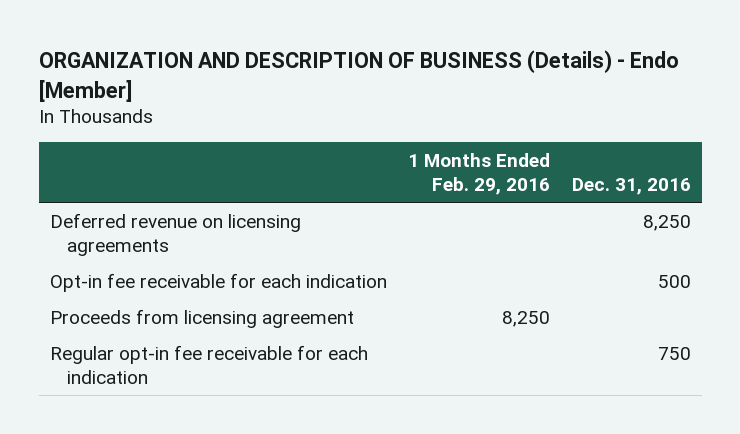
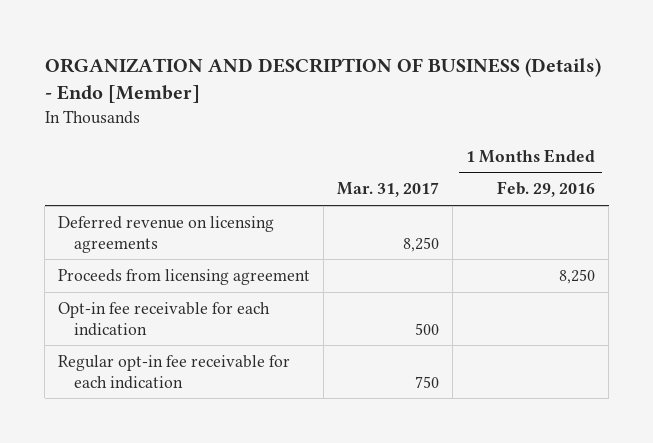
- | 1 Months Ended Feb. 29, 2016 | Dec. 31, 2016
+ | Mar. 31, 2017 | 1 Months Ended Feb. 29, 2016
moved down: Opt-in fee receivable for each indication | 500 |

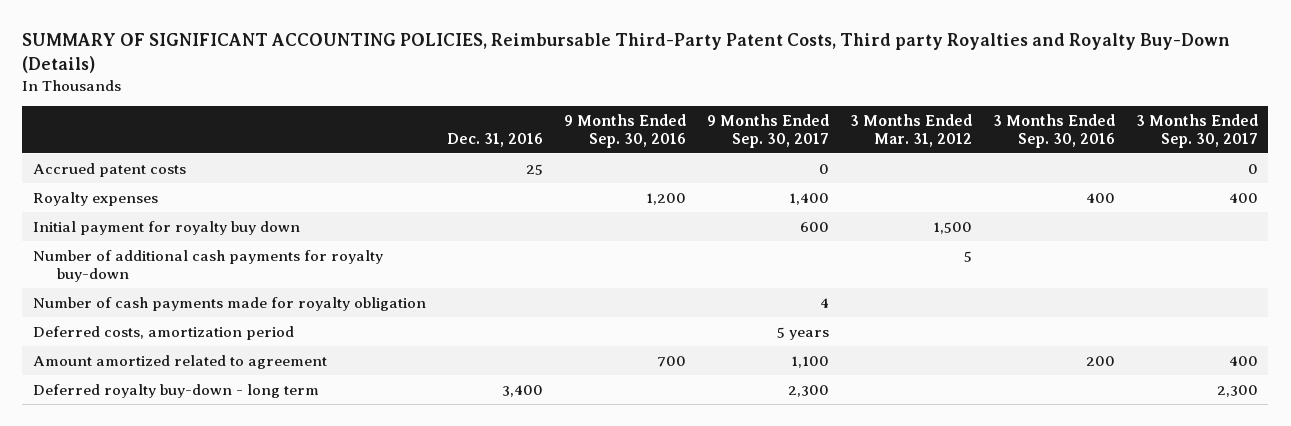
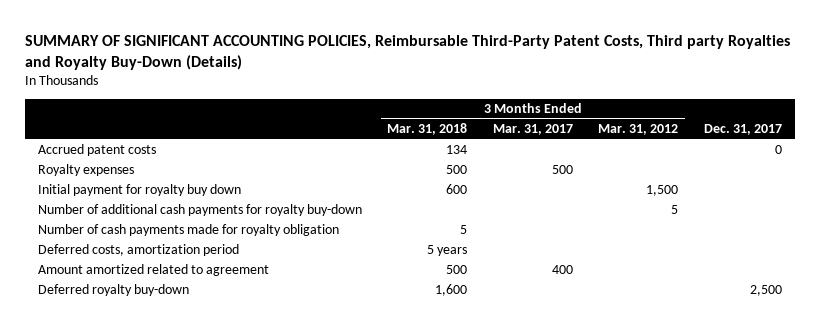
- | Dec. 31, 2016 | 9 Months Ended Sep. 30, 2016 | 9 Months Ended Sep. 30, 2017 | 3 Months Ended Mar. 31, 2012 | 3 Months Ended Sep. 30, 2016 | 3 Months Ended Sep. 30, 2017
+ | 3 Months Ended Mar. 31, 2018 | 3 Months Ended Mar. 31, 2017 | 3 Months Ended Mar. 31, 2012 | Dec. 31, 2017
- Deferred royalty buy-down - long term | 3,400 | | 2,300 | | | 2,300
+ Deferred royalty buy-down | 1,600 | | | 2,500

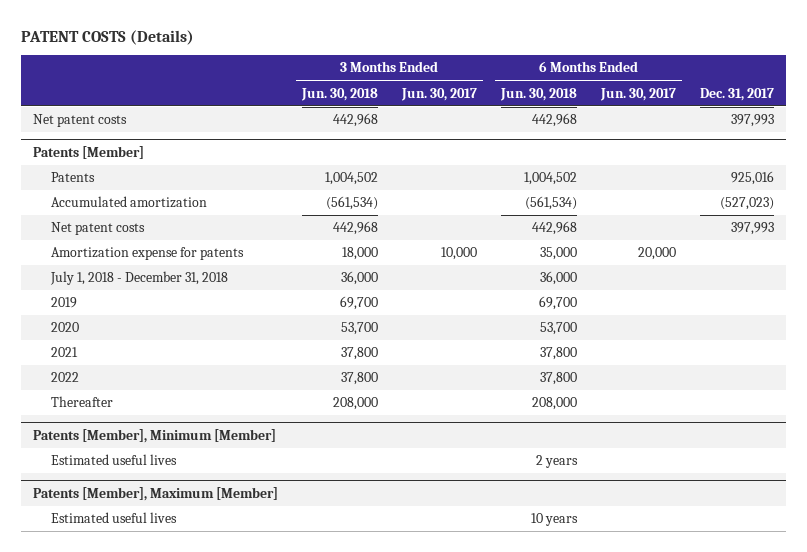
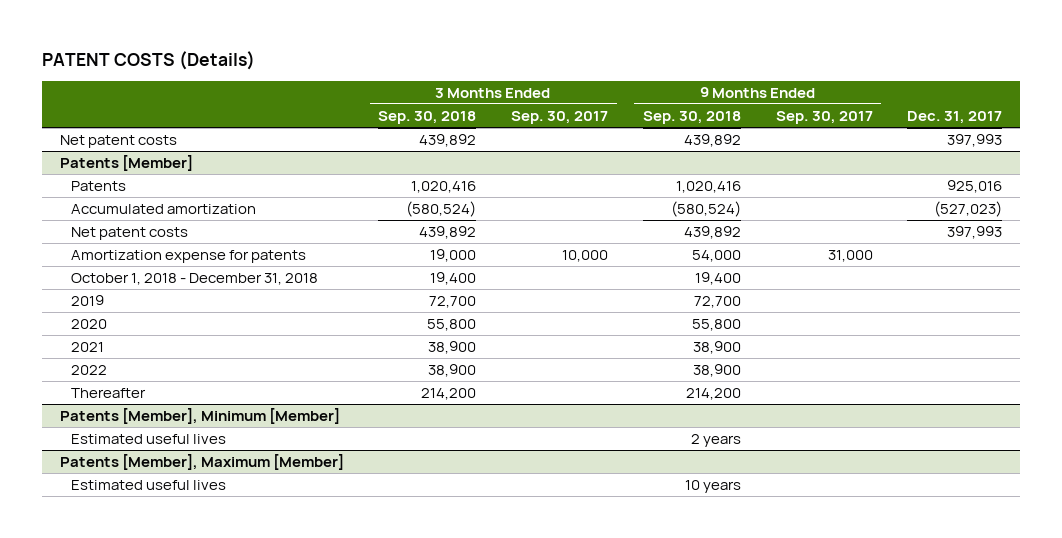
- | 3 Months Ended Jun. 30, 2018 | 3 Months Ended Jun. 30, 2017 | 6 Months Ended Jun. 30, 2018 | 6 Months Ended Jun. 30, 2017 | Dec. 31, 2017
+ | 3 Months Ended Sep. 30, 2018 | 3 Months Ended Sep. 30, 2017 | 9 Months Ended Sep. 30, 2018 | 9 Months Ended Sep. 30, 2017 | Dec. 31, 2017
@ Patents [Member]
- July 1, 2018 - December 31, 2018 | 36,000 | | 36,000 | |
+ October 1, 2018 - December 31, 2018 | 19,400 | | 19,400 | |

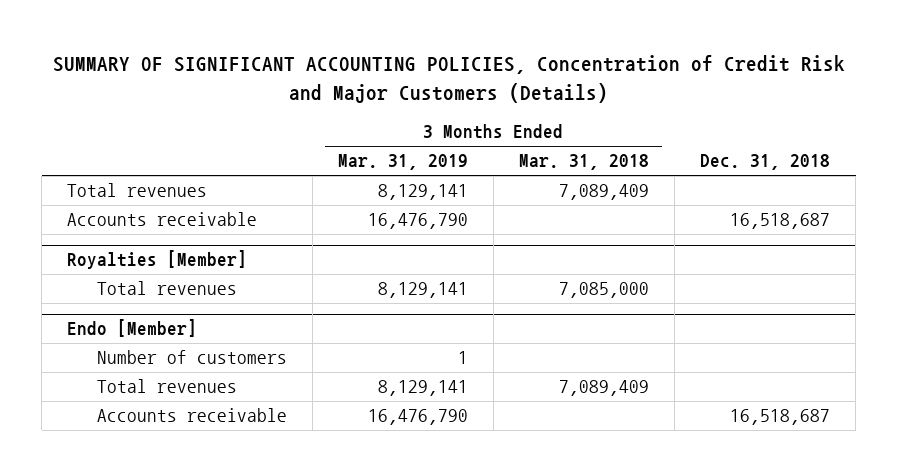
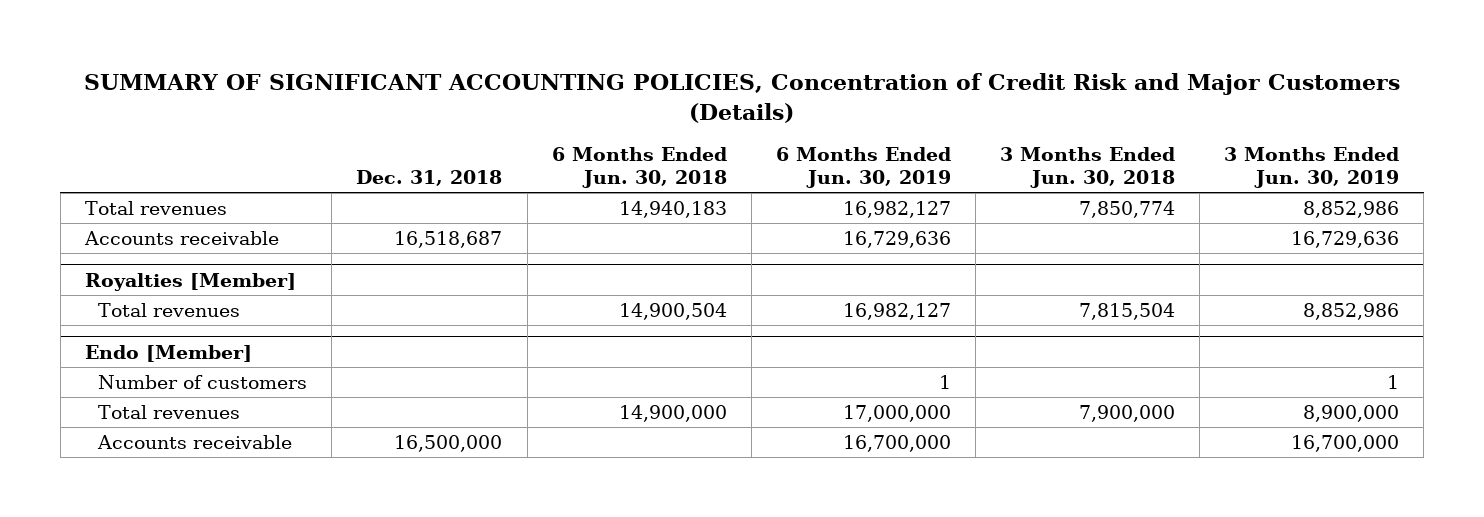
- | 3 Months Ended Mar. 31, 2019 | 3 Months Ended Mar. 31, 2018 | Dec. 31, 2018
+ | Dec. 31, 2018 | 6 Months Ended Jun. 30, 2018 | 6 Months Ended Jun. 30, 2019 | 3 Months Ended Jun. 30, 2018 | 3 Months Ended Jun. 30, 2019
@ Endo [Member]
- Accounts receivable | 16,476,790 | | 16,518,687
+ Accounts receivable | 16,500,000 | | 16,700,000 | | 16,700,000

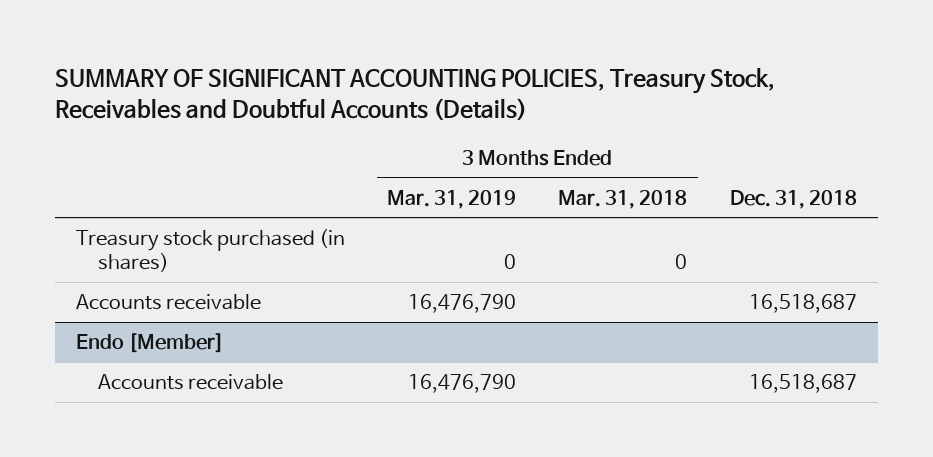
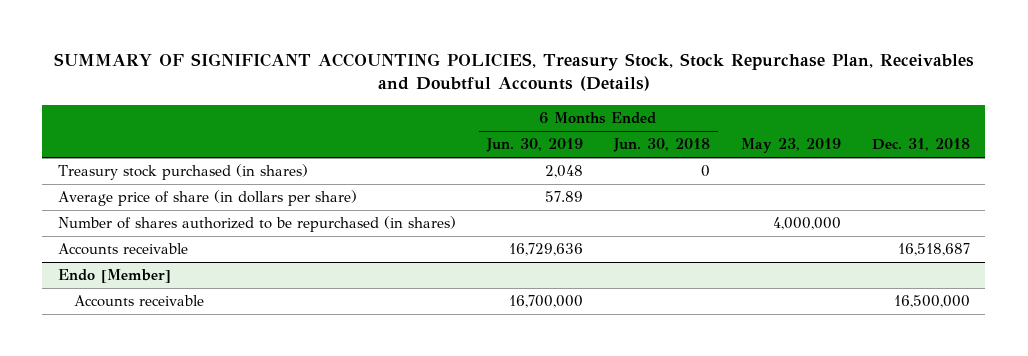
- SUMMARY OF SIGNIFICANT ACCOUNTING POLICIES, Treasury Stock, Receivables and Doubtful Accounts (Details)
+ SUMMARY OF SIGNIFICANT ACCOUNTING POLICIES, Treasury Stock, Stock Repurchase Plan, Receivables and Doubtful Accounts (Details)
- | 3 Months Ended Mar. 31, 2019 | 3 Months Ended Mar. 31, 2018 | Dec. 31, 2018
+ | 6 Months Ended Jun. 30, 2019 | 6 Months Ended Jun. 30, 2018 | May 23, 2019 | Dec. 31, 2018
+ Average price of share (in dollars per share) | 57.89 | | |
+ Number of shares authorized to be repurchased (in shares) | | | 4,000,000 |
@ Endo [Member]
- Accounts receivable | 16,476,790 | | 16,518,687
+ Accounts receivable | 16,700,000 | | | 16,500,000

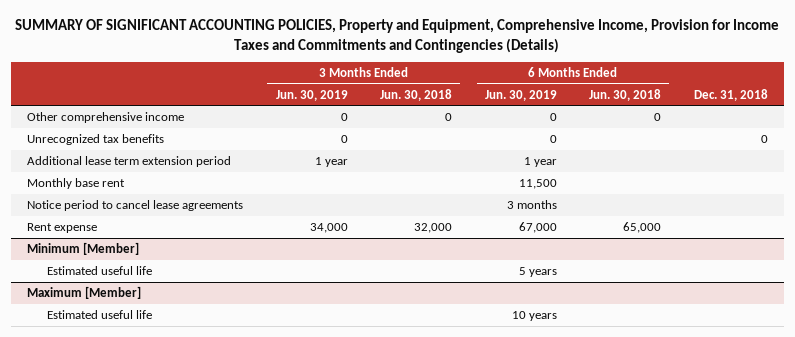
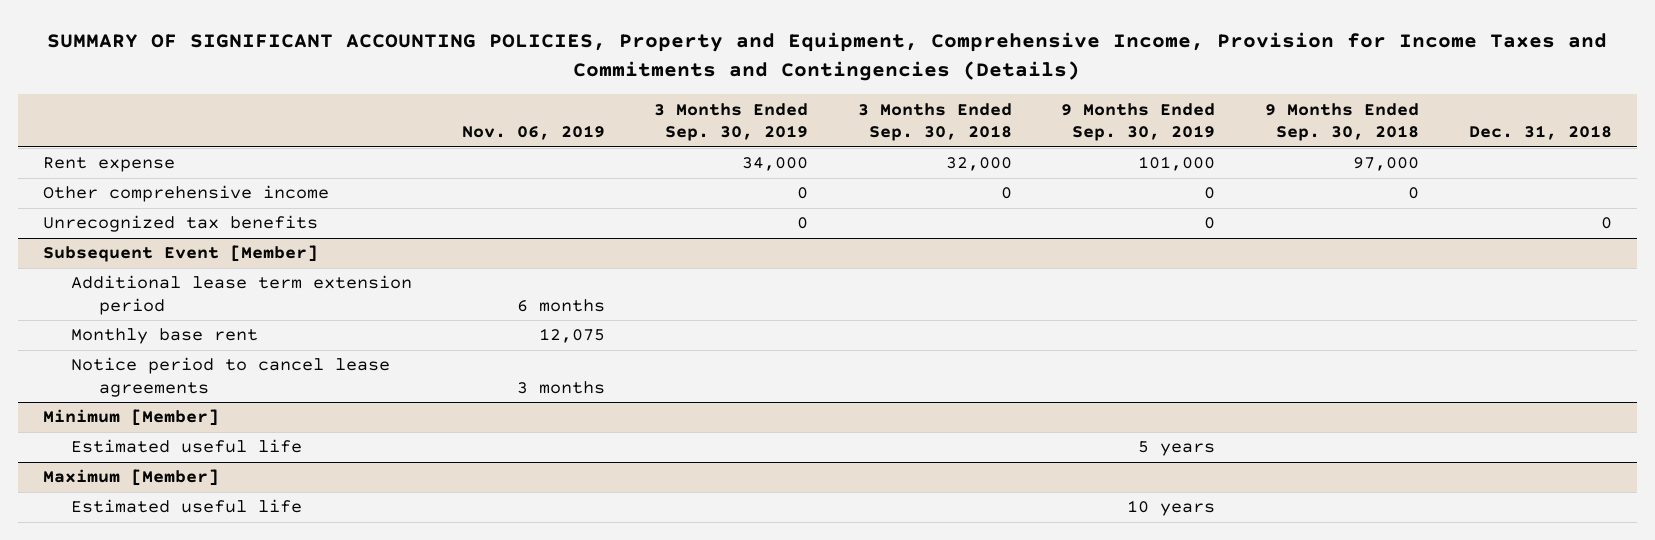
- | 3 Months Ended Jun. 30, 2019 | 3 Months Ended Jun. 30, 2018 | 6 Months Ended Jun. 30, 2019 | 6 Months Ended Jun. 30, 2018 | Dec. 31, 2018
+ | Nov. 06, 2019 | 3 Months Ended Sep. 30, 2019 | 3 Months Ended Sep. 30, 2018 | 9 Months Ended Sep. 30, 2019 | 9 Months Ended Sep. 30, 2018 | Dec. 31, 2018
moved up: Rent expense | | 34,000 | 32,000 | 101,000 | 97,000 |
- Additional lease term extension period | 1 year | | 1 year | |
- Monthly base rent | | | 11,500 | |
- Notice period to cancel lease agreements | | | 3 months | |
+ Subsequent Event [Member]
+ Additional lease term extension period | 6 months | | | | |
+ Monthly base rent | 12,075 | | | | |
+ Notice period to cancel lease agreements | 3 months | | | | |

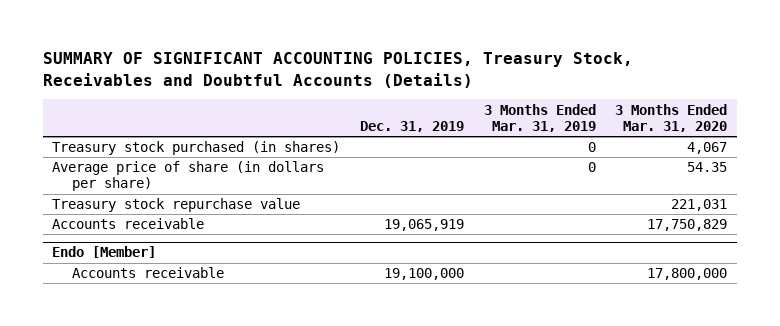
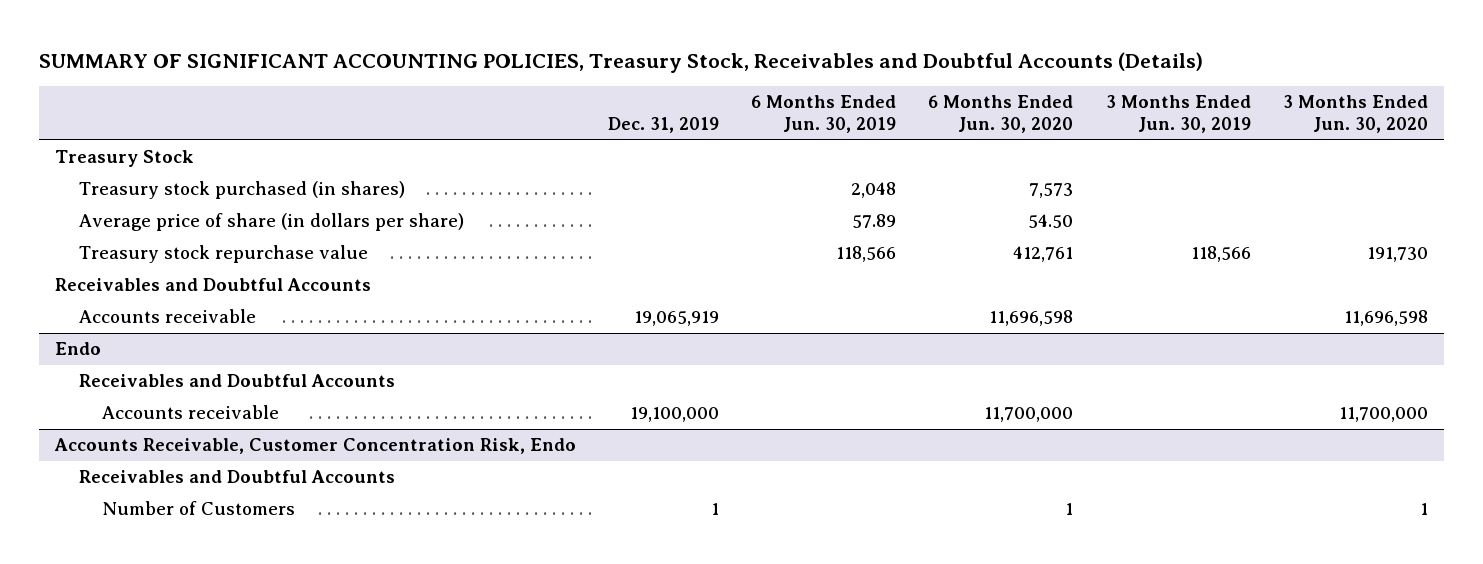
- | Dec. 31, 2019 | 3 Months Ended Mar. 31, 2019 | 3 Months Ended Mar. 31, 2020
+ | Dec. 31, 2019 | 6 Months Ended Jun. 30, 2019 | 6 Months Ended Jun. 30, 2020 | 3 Months Ended Jun. 30, 2019 | 3 Months Ended Jun. 30, 2020
+ Treasury Stock
+ Receivables and Doubtful Accounts
- Endo [Member]
+ Endo
+ Receivables and Doubtful Accounts
+ Accounts Receivable, Customer Concentration Risk, Endo
+ Receivables and Doubtful Accounts
+ Number of Customers | 1 | | 1 | | 1

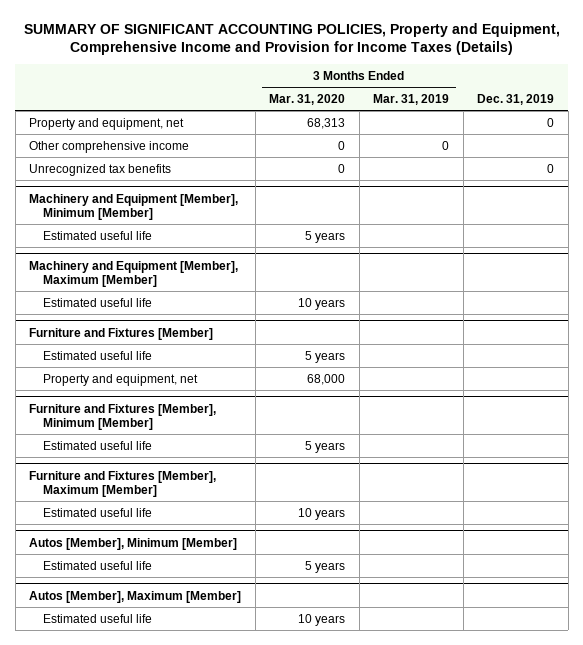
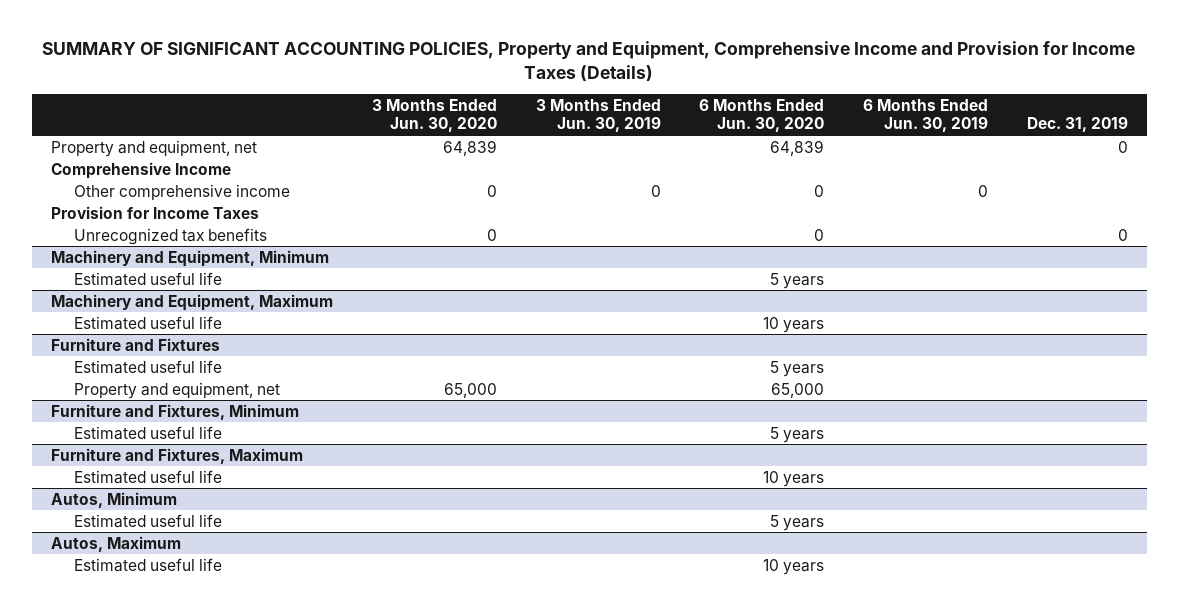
- | 3 Months Ended Mar. 31, 2020 | 3 Months Ended Mar. 31, 2019 | Dec. 31, 2019
+ | 3 Months Ended Jun. 30, 2020 | 3 Months Ended Jun. 30, 2019 | 6 Months Ended Jun. 30, 2020 | 6 Months Ended Jun. 30, 2019 | Dec. 31, 2019
+ Comprehensive Income
+ Provision for Income Taxes
- Machinery and Equipment [Member], Minimum [Member]
+ Machinery and Equipment, Minimum
- Machinery and Equipment [Member], Maximum [Member]
+ Machinery and Equipment, Maximum
- Furniture and Fixtures [Member]
+ Furniture and Fixtures
- Furniture and Fixtures [Member], Minimum [Member]
+ Furniture and Fixtures, Minimum
- Furniture and Fixtures [Member], Maximum [Member]
+ Furniture and Fixtures, Maximum
- Autos [Member], Minimum [Member]
+ Autos, Minimum
- Autos [Member], Maximum [Member]
+ Autos, Maximum

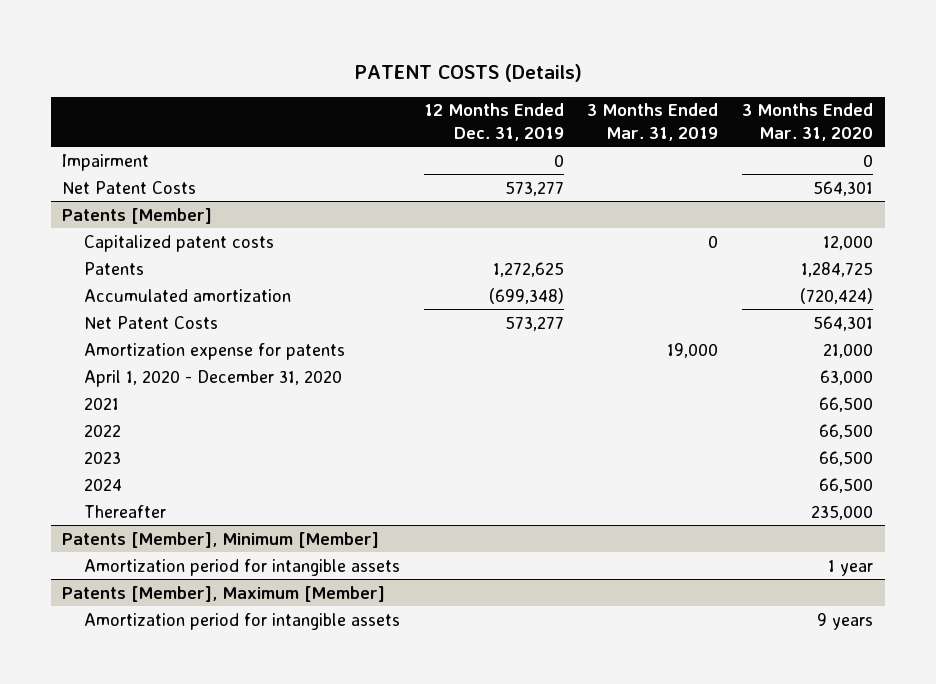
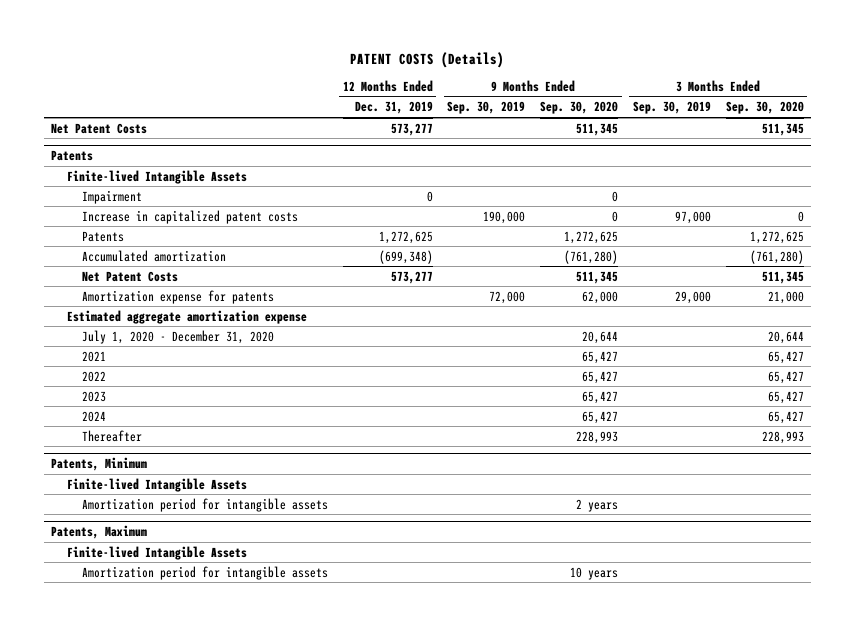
- | 12 Months Ended Dec. 31, 2019 | 3 Months Ended Mar. 31, 2019 | 3 Months Ended Mar. 31, 2020
+ | 12 Months Ended Dec. 31, 2019 | 9 Months Ended Sep. 30, 2019 | 9 Months Ended Sep. 30, 2020 | 3 Months Ended Sep. 30, 2019 | 3 Months Ended Sep. 30, 2020
- Impairment | 0 | | 0
- Patents [Member]
- Capitalized patent costs | | 0 | 12,000
+ Patents
+ Finite-lived Intangible Assets
+ Impairment | 0 | | 0 | |
+ Increase in capitalized patent costs | | 190,000 | 0 | 97,000 | 0
- April 1, 2020 - December 31, 2020 | | | 63,000
+ Estimated aggregate amortization expense
+ July 1, 2020 - December 31, 2020 | | | 20,644 | | 20,644
- Patents [Member], Minimum [Member]
+ Patents, Minimum
+ Finite-lived Intangible Assets
- Patents [Member], Maximum [Member]
+ Patents, Maximum
+ Finite-lived Intangible Assets

